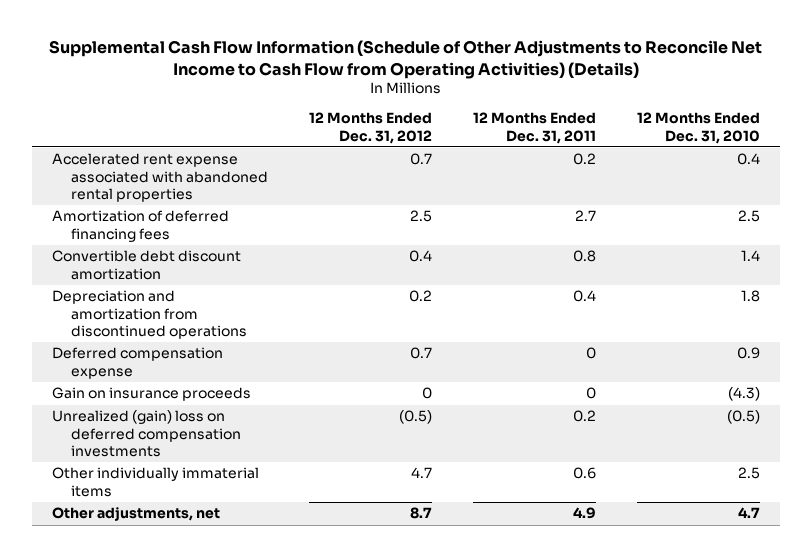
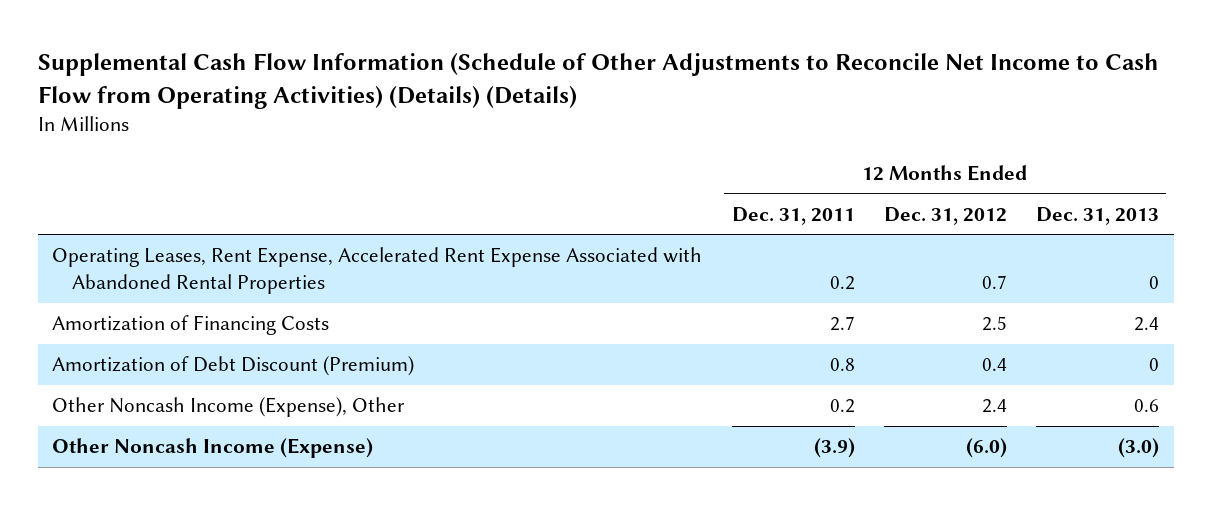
- Supplemental Cash Flow Information (Schedule of Other Adjustments to Reconcile Net Income to Cash Flow from Operating Activities) (Details)
+ Supplemental Cash Flow Information (Schedule of Other Adjustments to Reconcile Net Income to Cash Flow from Operating Activities) (Details) (Details)
- | 12 Months Ended Dec. 31, 2012 | 12 Months Ended Dec. 31, 2011 | 12 Months Ended Dec. 31, 2010
+ | 12 Months Ended Dec. 31, 2011 | 12 Months Ended Dec. 31, 2012 | 12 Months Ended Dec. 31, 2013
- Accelerated rent expense associated with abandoned rental properties | 0.7 | 0.2 | 0.4
- Amortization of deferred financing fees | 2.5 | 2.7 | 2.5
- Convertible debt discount amortization | 0.4 | 0.8 | 1.4
- Depreciation and amortization from discontinued operations | 0.2 | 0.4 | 1.8
- Deferred compensation expense | 0.7 | 0 | 0.9
- Gain on insurance proceeds | 0 | 0 | (4.3)
- Unrealized (gain) loss on deferred compensation investments | (0.5) | 0.2 | (0.5)
- Other individually immaterial items | 4.7 | 0.6 | 2.5
- Other adjustments, net | 8.7 | 4.9 | 4.7
+ Operating Leases, Rent Expense, Accelerated Rent Expense Associated with Abandoned Rental Properties | 0.2 | 0.7 | 0
+ Amortization of Financing Costs | 2.7 | 2.5 | 2.4
+ Amortization of Debt Discount (Premium) | 0.8 | 0.4 | 0
+ Other Noncash Income (Expense), Other | 0.2 | 2.4 | 0.6
+ Other Noncash Income (Expense) | (3.9) | (6.0) | (3.0)

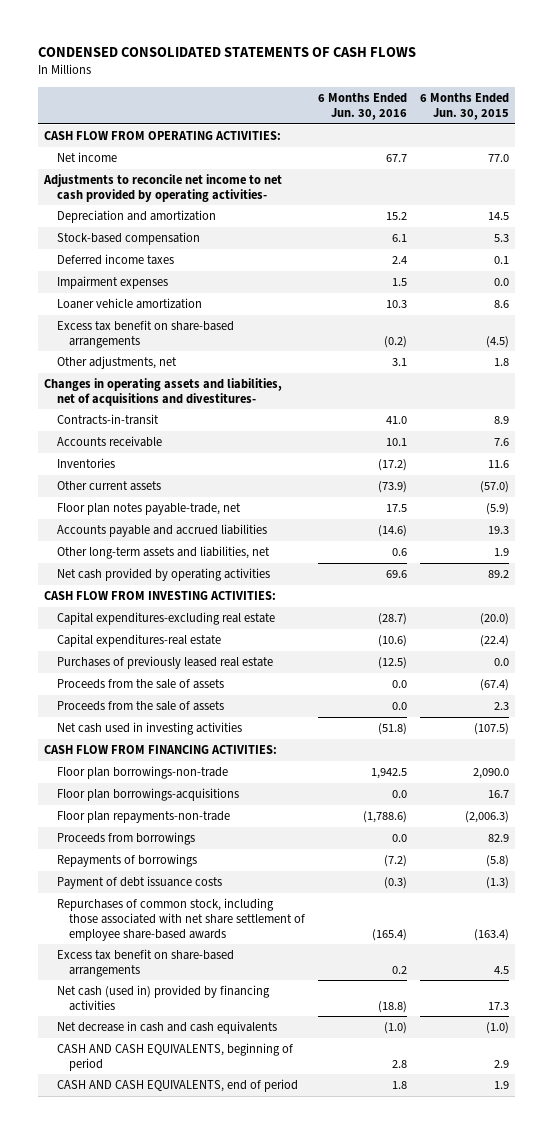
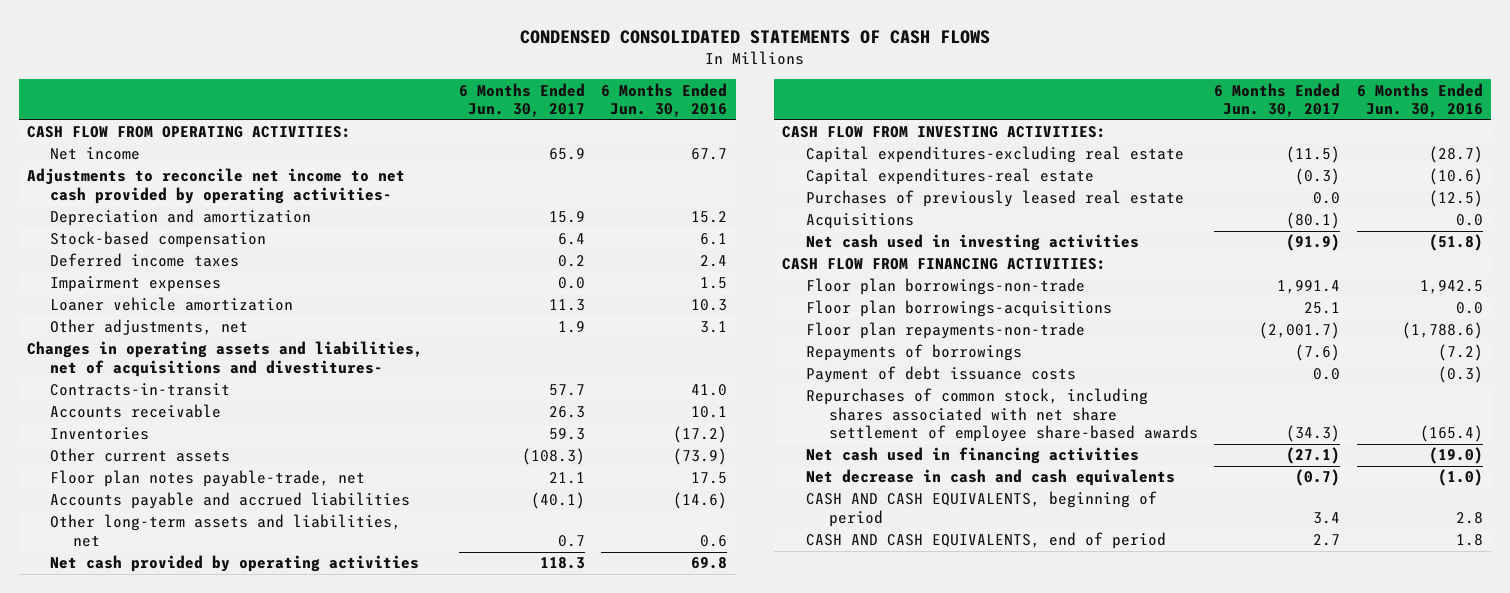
- | 6 Months Ended Jun. 30, 2016 | 6 Months Ended Jun. 30, 2015
+ | 6 Months Ended Jun. 30, 2017 | 6 Months Ended Jun. 30, 2016
- Excess tax benefit on share-based arrangements | (0.2) | (4.5)
- Net cash provided by operating activities | 69.6 | 89.2
+ Net cash provided by operating activities | 118.3 | 69.8
- Proceeds from the sale of assets | 0.0 | (67.4)
- Proceeds from the sale of assets | 0.0 | 2.3
+ Acquisitions | (80.1) | 0.0
- Proceeds from borrowings | 0.0 | 82.9
- Repurchases of common stock, including those associated with net share settlement of employee share-based awards | (165.4) | (163.4)
- Excess tax benefit on share-based arrangements | 0.2 | 4.5
- Net cash (used in) provided by financing activities | (18.8) | 17.3
+ Repurchases of common stock, including shares associated with net share settlement of employee share-based awards | (34.3) | (165.4)
+ Net cash used in financing activities | (27.1) | (19.0)

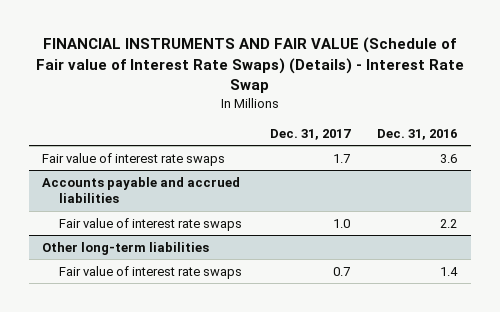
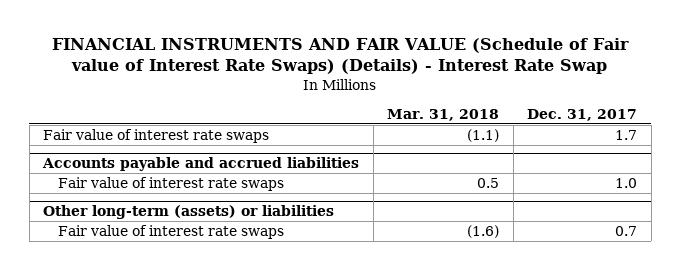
- | Dec. 31, 2017 | Dec. 31, 2016
+ | Mar. 31, 2018 | Dec. 31, 2017
- Other long-term liabilities
+ Other long-term (assets) or liabilities

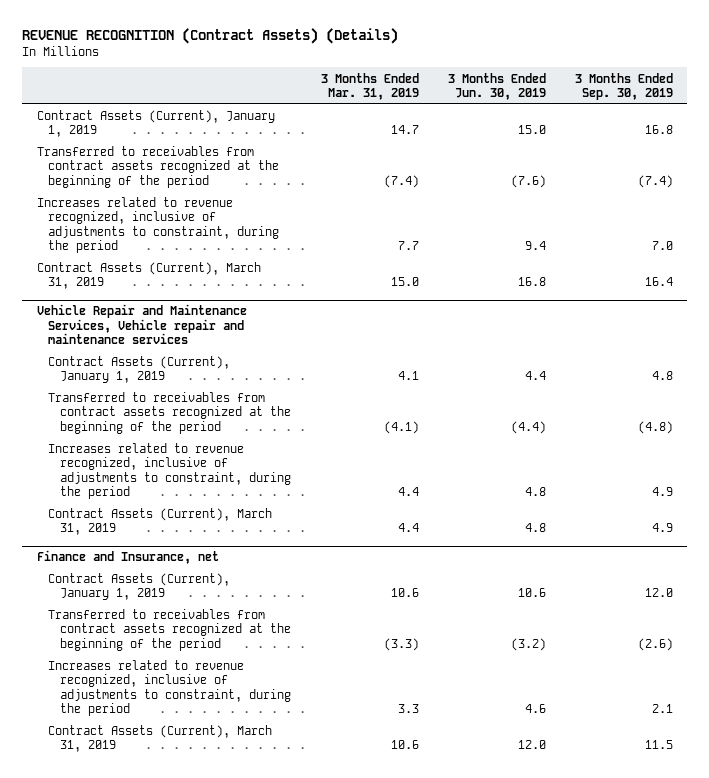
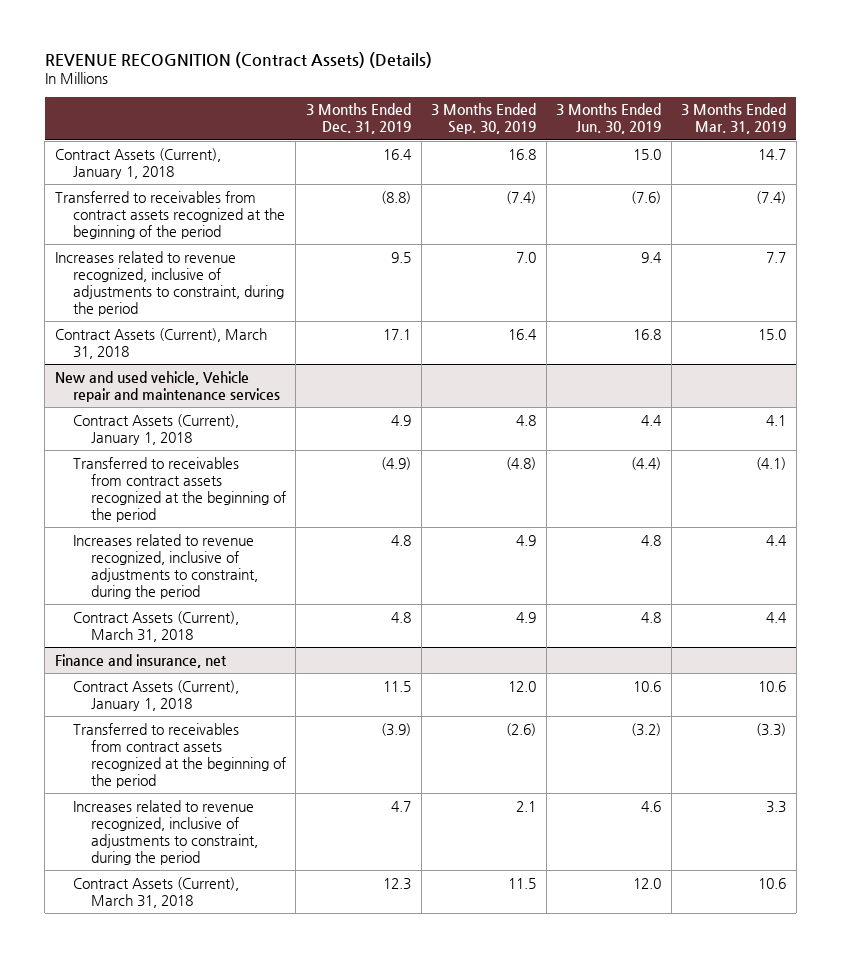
- | 3 Months Ended Mar. 31, 2019 | 3 Months Ended Jun. 30, 2019 | 3 Months Ended Sep. 30, 2019
+ | 3 Months Ended Dec. 31, 2019 | 3 Months Ended Sep. 30, 2019 | 3 Months Ended Jun. 30, 2019 | 3 Months Ended Mar. 31, 2019
- Contract Assets (Current), January 1, 2019 | 14.7 | 15.0 | 16.8
+ Contract Assets (Current), January 1, 2018 | 16.4 | 16.8 | 15.0 | 14.7
- Contract Assets (Current), March 31, 2019 | 15.0 | 16.8 | 16.4
- Vehicle Repair and Maintenance Services, Vehicle repair and maintenance services
- Contract Assets (Current), January 1, 2019 | 4.1 | 4.4 | 4.8
+ Contract Assets (Current), March 31, 2018 | 17.1 | 16.4 | 16.8 | 15.0
+ New and used vehicle, Vehicle repair and maintenance services
+ Contract Assets (Current), January 1, 2018 | 4.9 | 4.8 | 4.4 | 4.1
- Contract Assets (Current), March 31, 2019 | 4.4 | 4.8 | 4.9
- Finance and Insurance, net
- Contract Assets (Current), January 1, 2019 | 10.6 | 10.6 | 12.0
+ Contract Assets (Current), March 31, 2018 | 4.8 | 4.9 | 4.8 | 4.4
+ Finance and insurance, net
+ Contract Assets (Current), January 1, 2018 | 11.5 | 12.0 | 10.6 | 10.6
- Contract Assets (Current), March 31, 2019 | 10.6 | 12.0 | 11.5
+ Contract Assets (Current), March 31, 2018 | 12.3 | 11.5 | 12.0 | 10.6

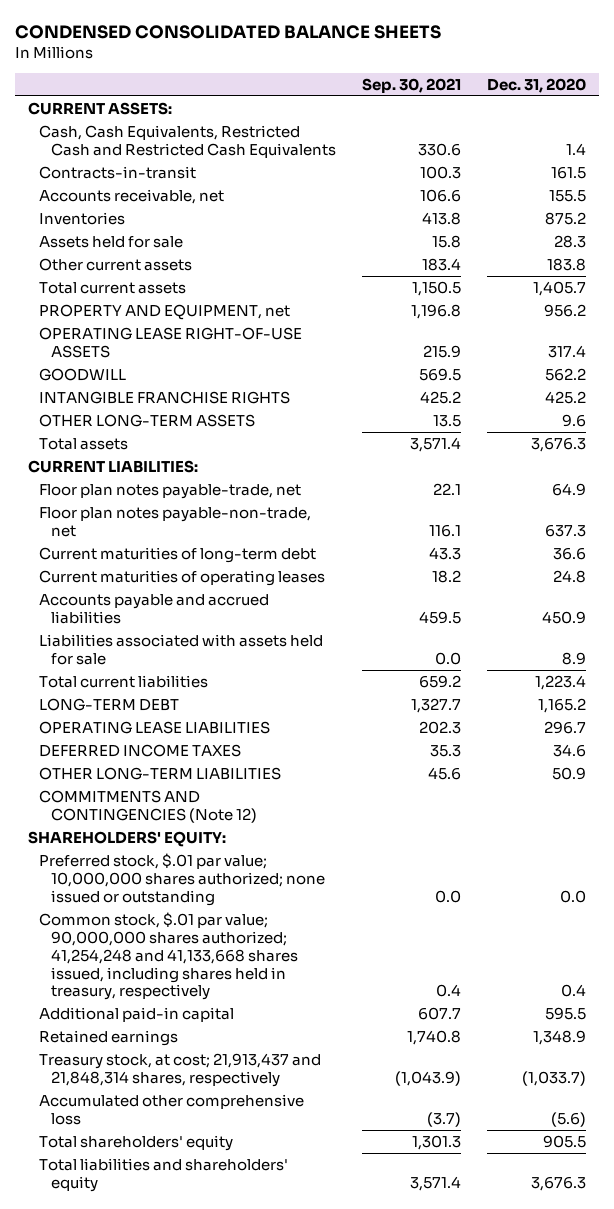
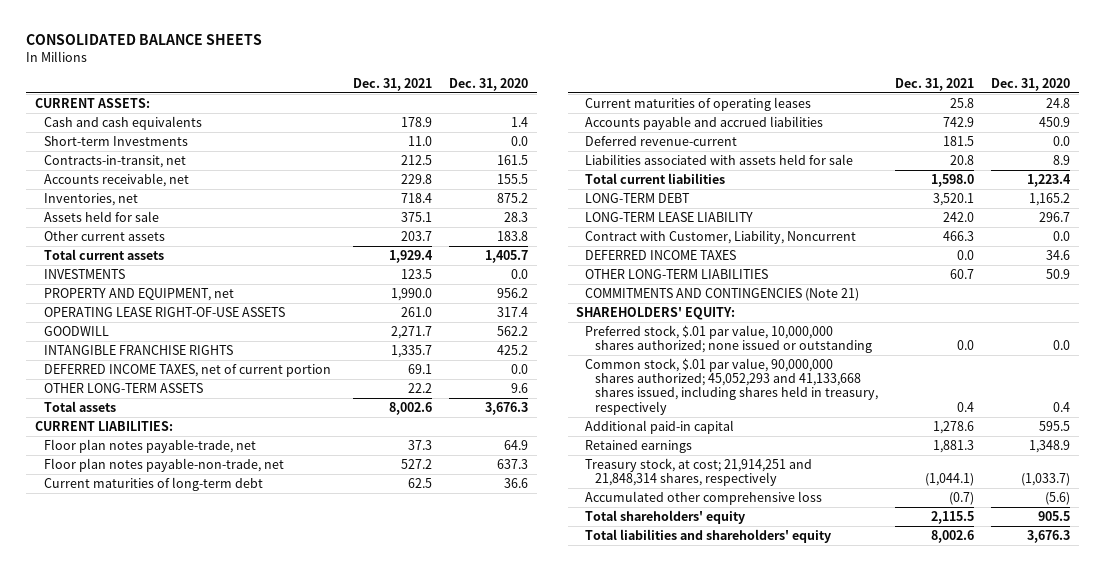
- CONDENSED CONSOLIDATED BALANCE SHEETS
+ CONSOLIDATED BALANCE SHEETS
- | Sep. 30, 2021 | Dec. 31, 2020
+ | Dec. 31, 2021 | Dec. 31, 2020
- Cash, Cash Equivalents, Restricted Cash and Restricted Cash Equivalents | 330.6 | 1.4
- Contracts-in-transit | 100.3 | 161.5
+ Cash and cash equivalents | 178.9 | 1.4
+ Short-term Investments | 11.0 | 0.0
+ Contracts-in-transit, net | 212.5 | 161.5
- Inventories | 413.8 | 875.2
+ Inventories, net | 718.4 | 875.2
+ INVESTMENTS | 123.5 | 0.0
+ DEFERRED INCOME TAXES, net of current portion | 69.1 | 0.0
+ Deferred revenue-current | 181.5 | 0.0
- OPERATING LEASE LIABILITIES | 202.3 | 296.7
+ LONG-TERM LEASE LIABILITY | 242.0 | 296.7
+ Contract with Customer, Liability, Noncurrent | 466.3 | 0.0
- COMMITMENTS AND CONTINGENCIES (Note 12)
+ COMMITMENTS AND CONTINGENCIES (Note 21)
- Preferred stock, $.01 par value; 10,000,000 shares authorized; none issued or outstanding | 0.0 | 0.0
- Common stock, $.01 par value; 90,000,000 shares authorized; 41,254,248 and 41,133,668 shares issued, including shares held in treasury, respectively | 0.4 | 0.4
+ Preferred stock, $.01 par value, 10,000,000 shares authorized; none issued or outstanding | 0.0 | 0.0
+ Common stock, $.01 par value, 90,000,000 shares authorized; 45,052,293 and 41,133,668 shares issued, including shares held in treasury, respectively | 0.4 | 0.4
- Treasury stock, at cost; 21,913,437 and 21,848,314 shares, respectively | (1,043.9) | (1,033.7)
+ Treasury stock, at cost; 21,914,251 and 21,848,314 shares, respectively | (1,044.1) | (1,033.7)

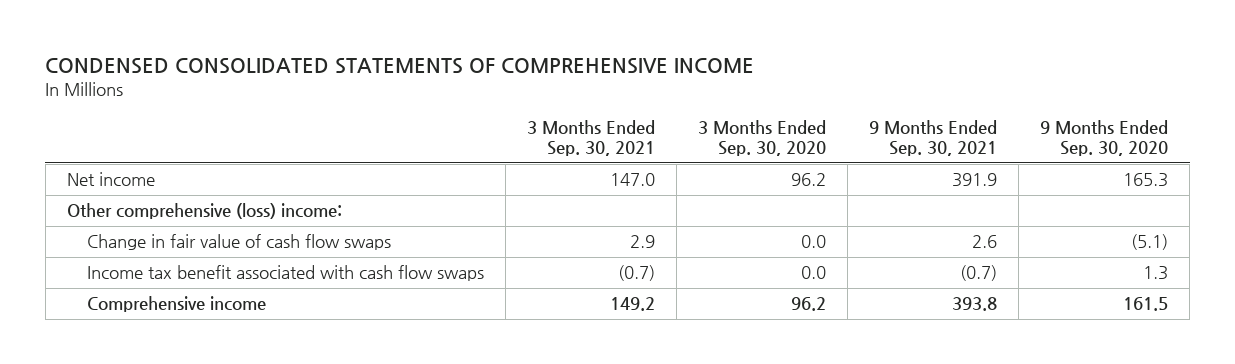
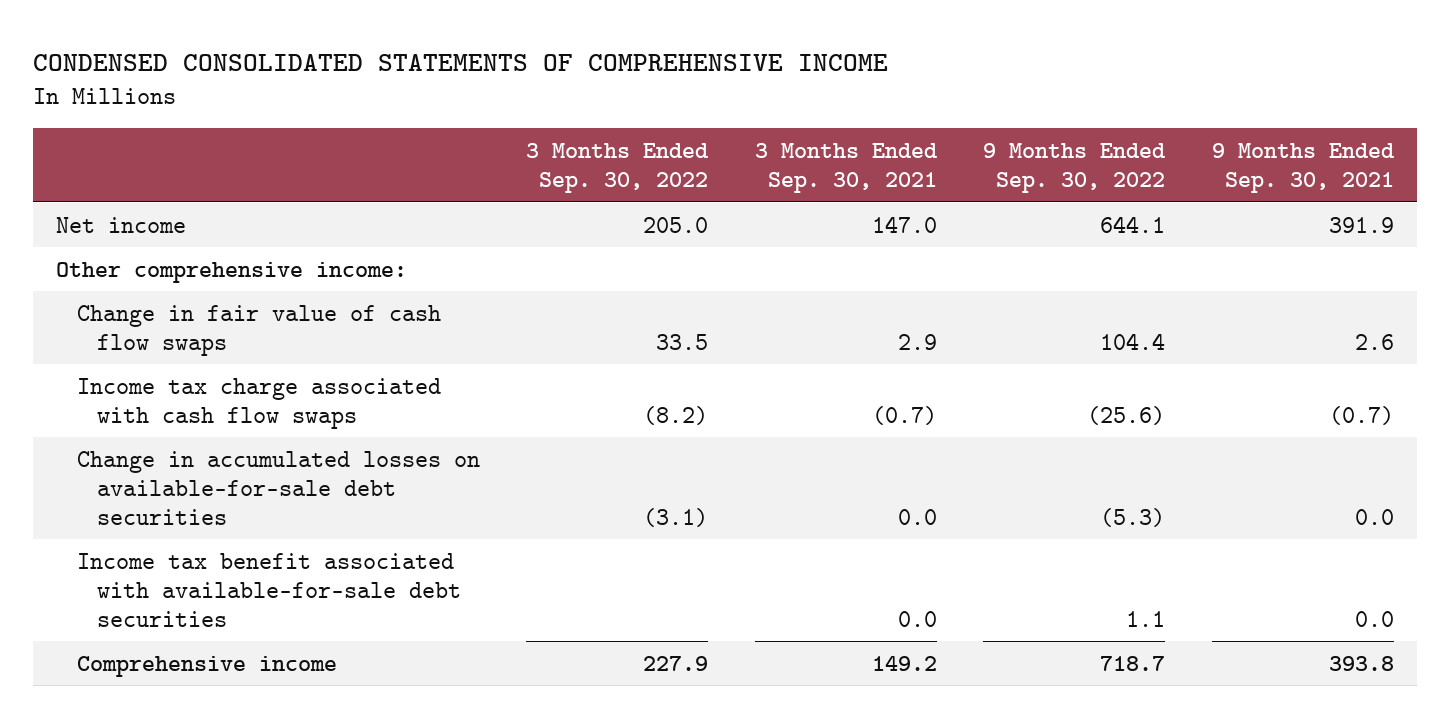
- | 3 Months Ended Sep. 30, 2021 | 3 Months Ended Sep. 30, 2020 | 9 Months Ended Sep. 30, 2021 | 9 Months Ended Sep. 30, 2020
+ | 3 Months Ended Sep. 30, 2022 | 3 Months Ended Sep. 30, 2021 | 9 Months Ended Sep. 30, 2022 | 9 Months Ended Sep. 30, 2021
- Other comprehensive (loss) income:
+ Other comprehensive income:
- Income tax benefit associated with cash flow swaps | (0.7) | 0.0 | (0.7) | 1.3
+ Income tax charge associated with cash flow swaps | (8.2) | (0.7) | (25.6) | (0.7)
+ Change in accumulated losses on available-for-sale debt securities | (3.1) | 0.0 | (5.3) | 0.0
+ Income tax benefit associated with available-for-sale debt securities | | 0.0 | 1.1 | 0.0

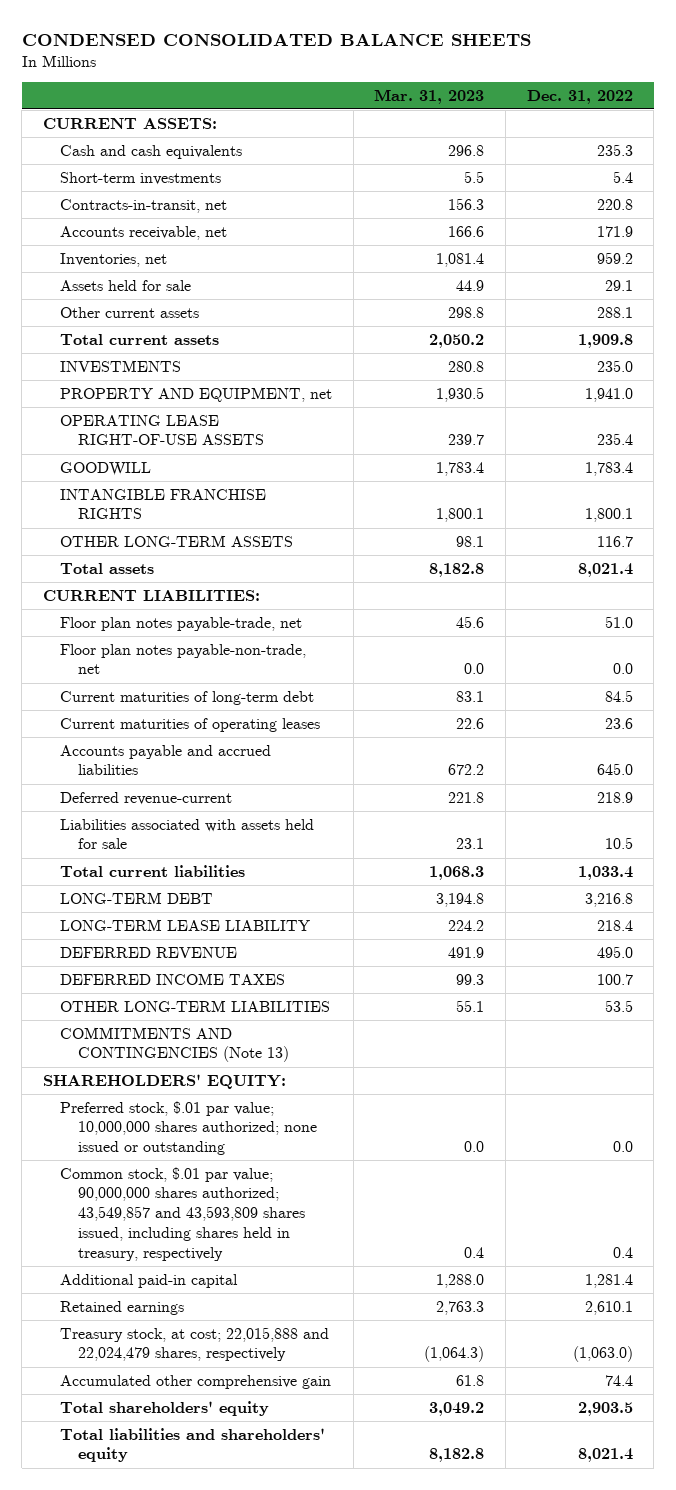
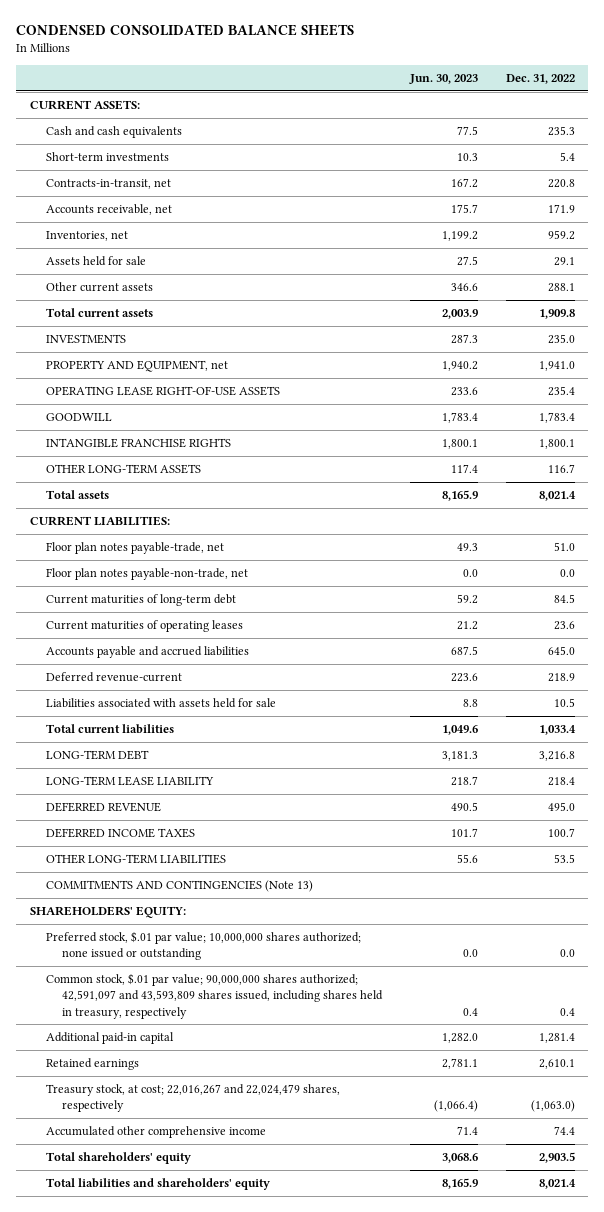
- | Mar. 31, 2023 | Dec. 31, 2022
+ | Jun. 30, 2023 | Dec. 31, 2022
- Common stock, $.01 par value; 90,000,000 shares authorized; 43,549,857 and 43,593,809 shares issued, including shares held in treasury, respectively | 0.4 | 0.4
+ Common stock, $.01 par value; 90,000,000 shares authorized; 42,591,097 and 43,593,809 shares issued, including shares held in treasury, respectively | 0.4 | 0.4
- Treasury stock, at cost; 22,015,888 and 22,024,479 shares, respectively | (1,064.3) | (1,063.0)
- Accumulated other comprehensive gain | 61.8 | 74.4
+ Treasury stock, at cost; 22,016,267 and 22,024,479 shares, respectively | (1,066.4) | (1,063.0)
+ Accumulated other comprehensive income | 71.4 | 74.4

